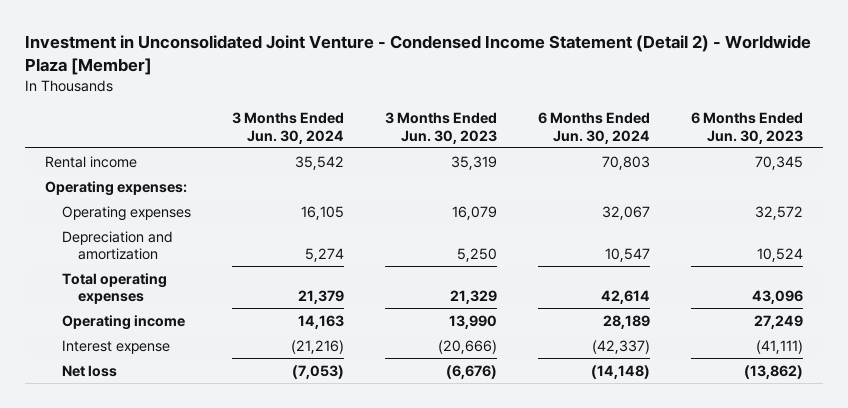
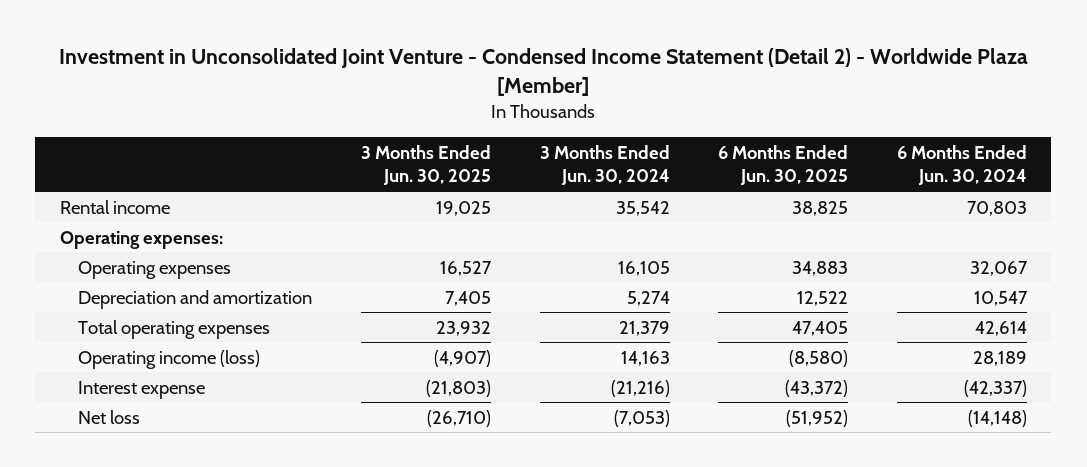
- | 3 Months Ended Jun. 30, 2024 | 3 Months Ended Jun. 30, 2023 | 6 Months Ended Jun. 30, 2024 | 6 Months Ended Jun. 30, 2023
+ | 3 Months Ended Jun. 30, 2025 | 3 Months Ended Jun. 30, 2024 | 6 Months Ended Jun. 30, 2025 | 6 Months Ended Jun. 30, 2024
- Operating income | 14,163 | 13,990 | 28,189 | 27,249
+ Operating income (loss) | (4,907) | 14,163 | (8,580) | 28,189

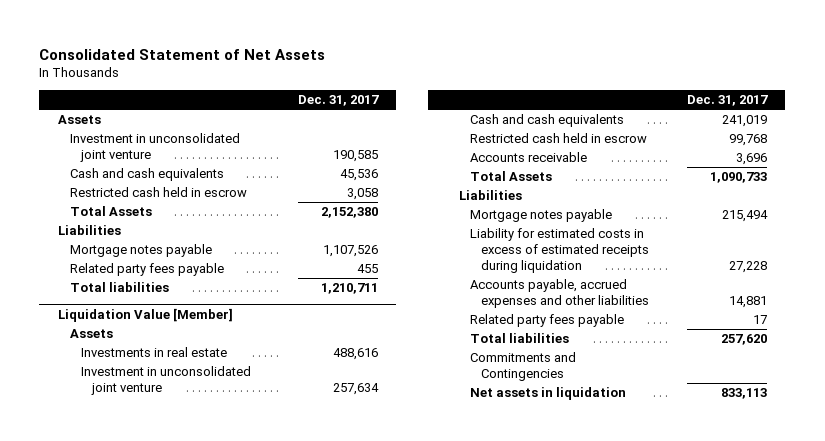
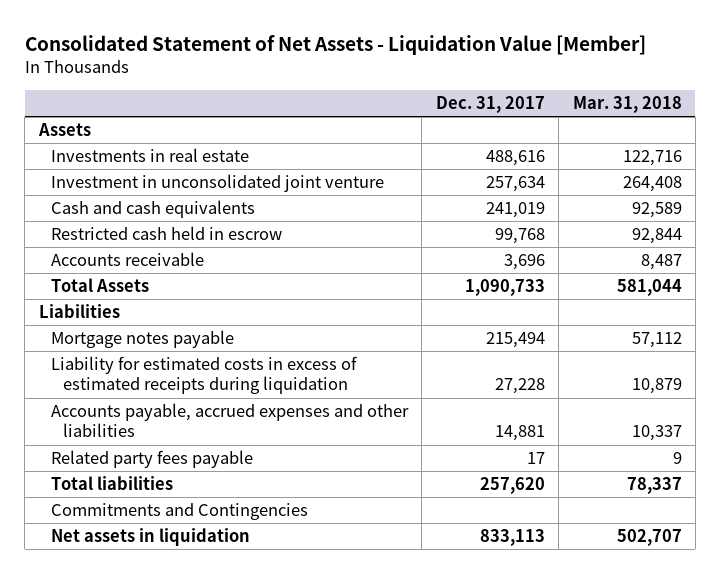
- Consolidated Statement of Net Assets
+ Consolidated Statement of Net Assets - Liquidation Value [Member]
- | Dec. 31, 2017
+ | Dec. 31, 2017 | Mar. 31, 2018
- Investment in unconsolidated joint venture | 190,585
- Cash and cash equivalents | 45,536
- Restricted cash held in escrow | 3,058
- Total Assets | 2,152,380
- Liabilities
- Mortgage notes payable | 1,107,526
- Related party fees payable | 455
- Total liabilities | 1,210,711
- Liquidation Value [Member]
- Assets

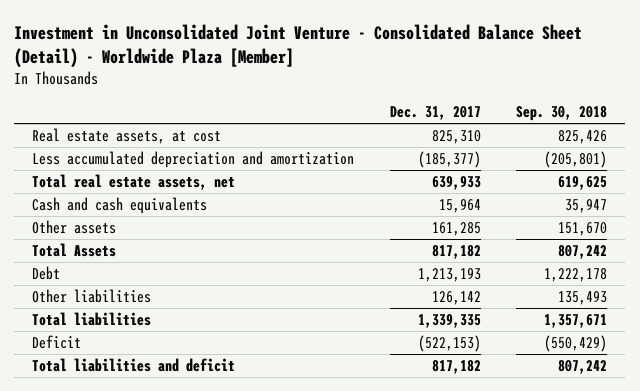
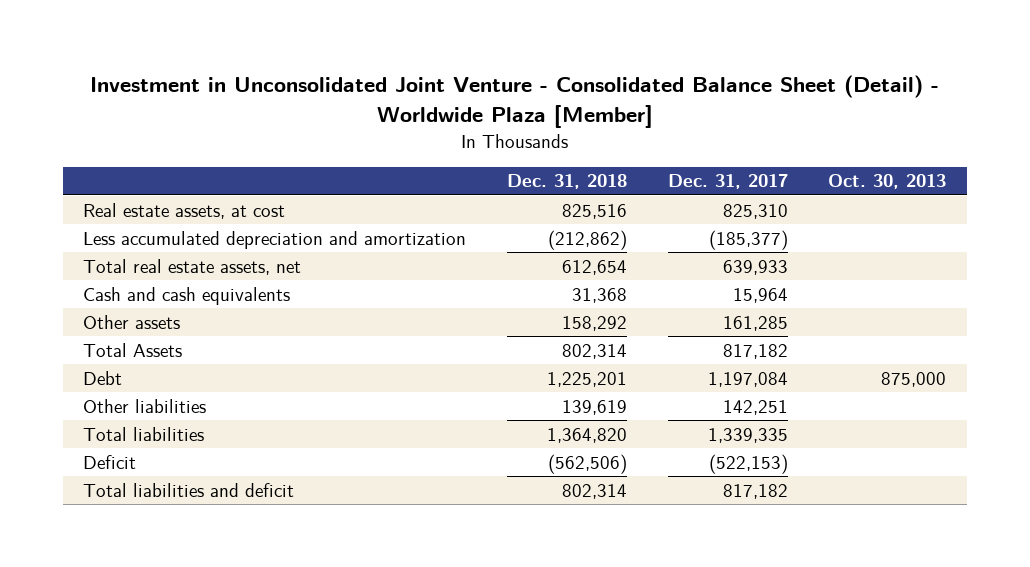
- | Dec. 31, 2017 | Sep. 30, 2018
+ | Dec. 31, 2018 | Dec. 31, 2017 | Oct. 30, 2013
- Debt | 1,213,193 | 1,222,178
- Other liabilities | 126,142 | 135,493
+ Debt | 1,225,201 | 1,197,084 | 875,000
+ Other liabilities | 139,619 | 142,251 |

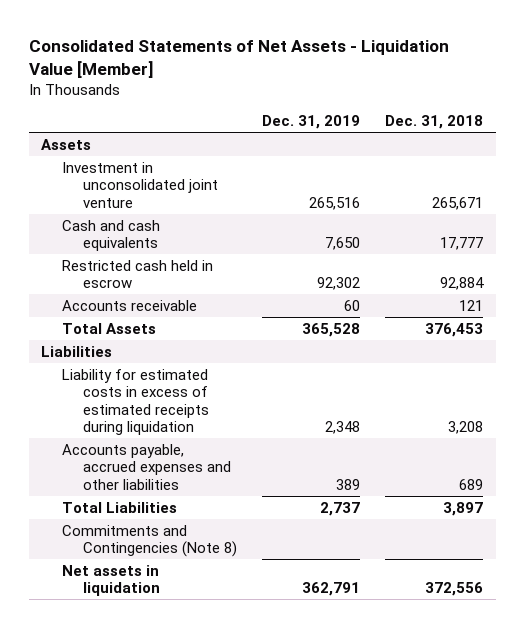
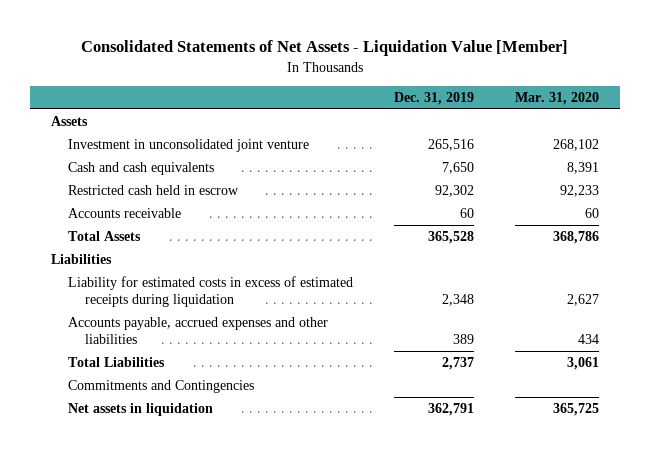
- | Dec. 31, 2019 | Dec. 31, 2018
+ | Dec. 31, 2019 | Mar. 31, 2020
- Commitments and Contingencies (Note 8)
+ Commitments and Contingencies

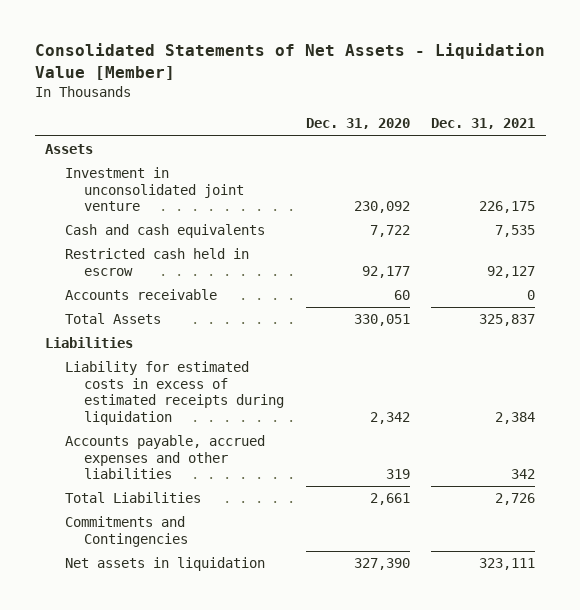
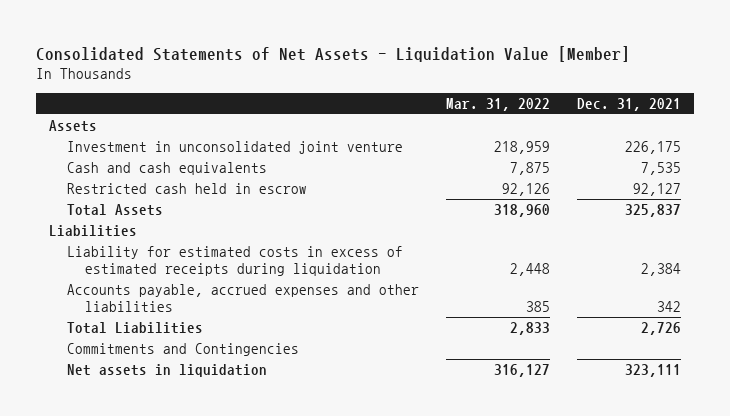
- | Dec. 31, 2020 | Dec. 31, 2021
+ | Mar. 31, 2022 | Dec. 31, 2021
- Accounts receivable | 60 | 0

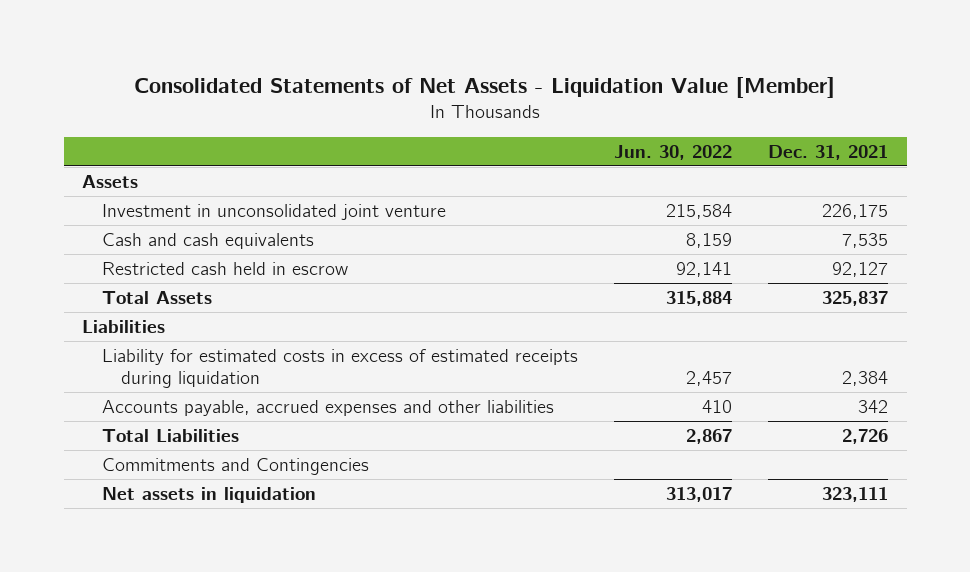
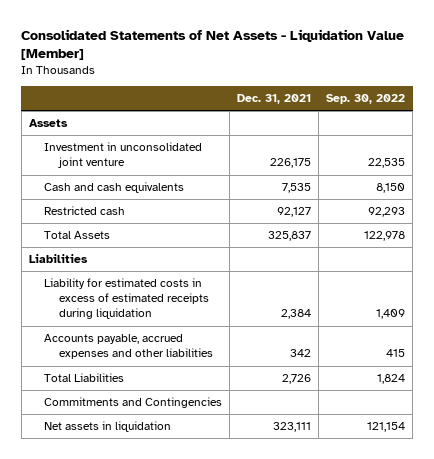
- | Jun. 30, 2022 | Dec. 31, 2021
+ | Dec. 31, 2021 | Sep. 30, 2022
- Restricted cash held in escrow | 92,141 | 92,127
+ Restricted cash | 92,127 | 92,293

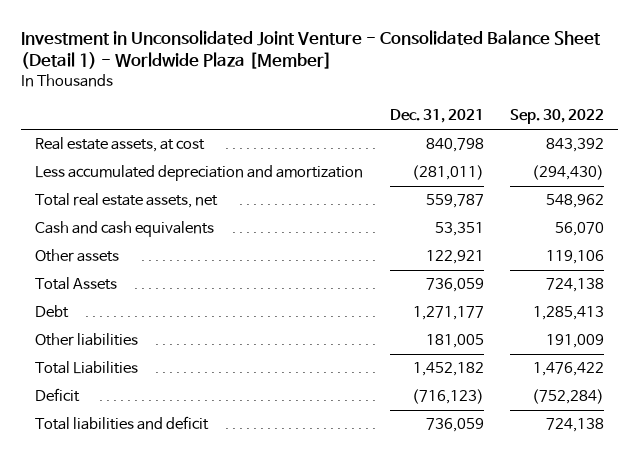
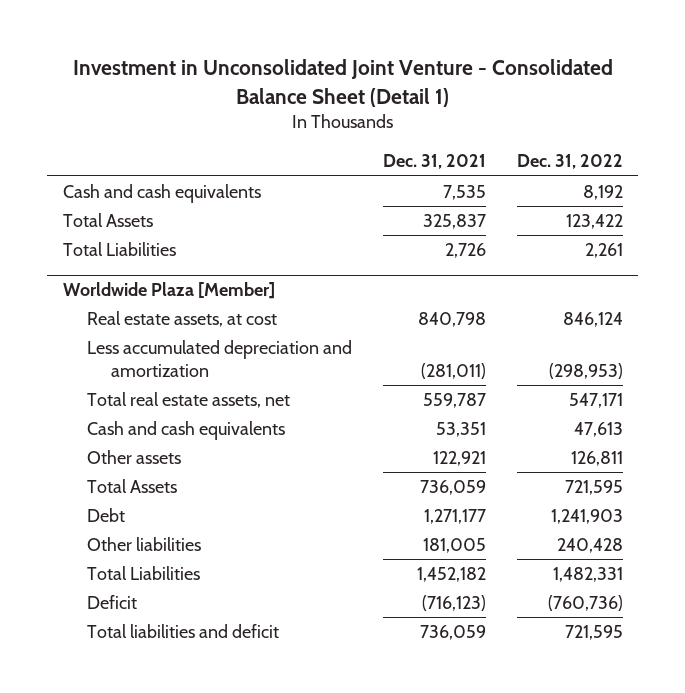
- Investment in Unconsolidated Joint Venture - Consolidated Balance Sheet (Detail 1) - Worldwide Plaza [Member]
+ Investment in Unconsolidated Joint Venture - Consolidated Balance Sheet (Detail 1)
- | Dec. 31, 2021 | Sep. 30, 2022
+ | Dec. 31, 2021 | Dec. 31, 2022
+ Cash and cash equivalents | 7,535 | 8,192
+ Total Assets | 325,837 | 123,422
+ Total Liabilities | 2,726 | 2,261
+ Worldwide Plaza [Member]

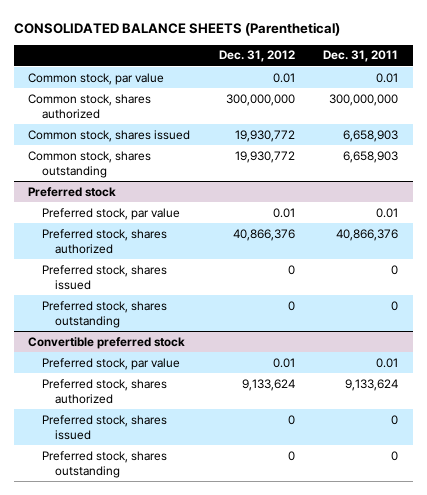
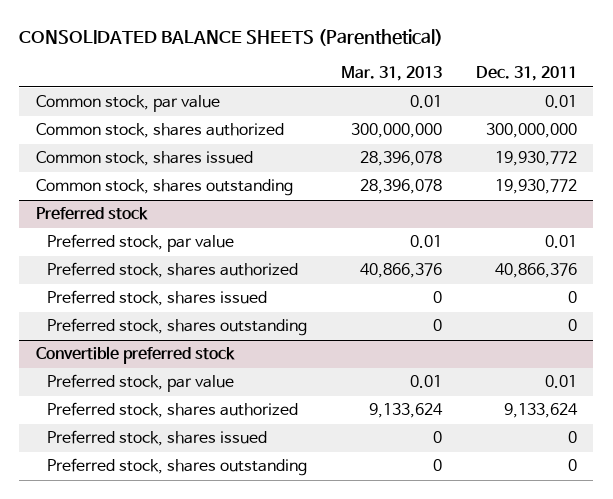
- | Dec. 31, 2012 | Dec. 31, 2011
+ | Mar. 31, 2013 | Dec. 31, 2011
- Common stock, shares issued | 19,930,772 | 6,658,903
- Common stock, shares outstanding | 19,930,772 | 6,658,903
+ Common stock, shares issued | 28,396,078 | 19,930,772
+ Common stock, shares outstanding | 28,396,078 | 19,930,772

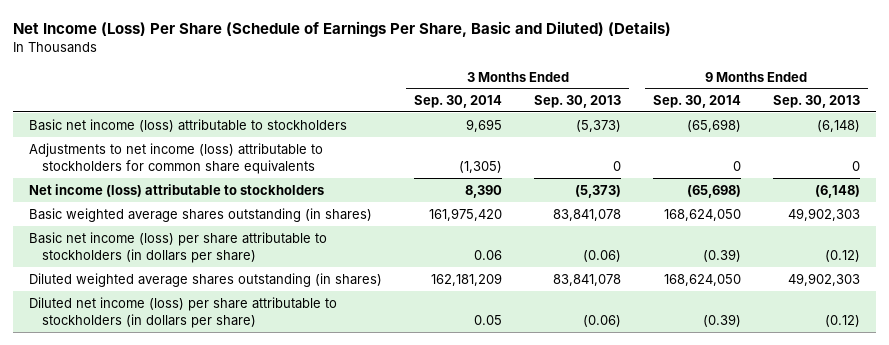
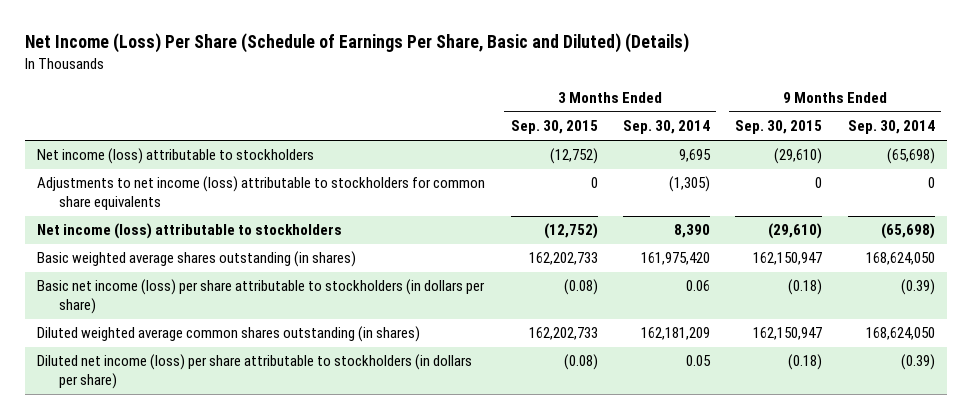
- | 3 Months Ended Sep. 30, 2014 | 3 Months Ended Sep. 30, 2013 | 9 Months Ended Sep. 30, 2014 | 9 Months Ended Sep. 30, 2013
+ | 3 Months Ended Sep. 30, 2015 | 3 Months Ended Sep. 30, 2014 | 9 Months Ended Sep. 30, 2015 | 9 Months Ended Sep. 30, 2014
- Basic net income (loss) attributable to stockholders | 9,695 | (5,373) | (65,698) | (6,148)
+ Net income (loss) attributable to stockholders | (12,752) | 9,695 | (29,610) | (65,698)
- Diluted weighted average shares outstanding (in shares) | 162,181,209 | 83,841,078 | 168,624,050 | 49,902,303
+ Diluted weighted average common shares outstanding (in shares) | 162,202,733 | 162,181,209 | 162,150,947 | 168,624,050

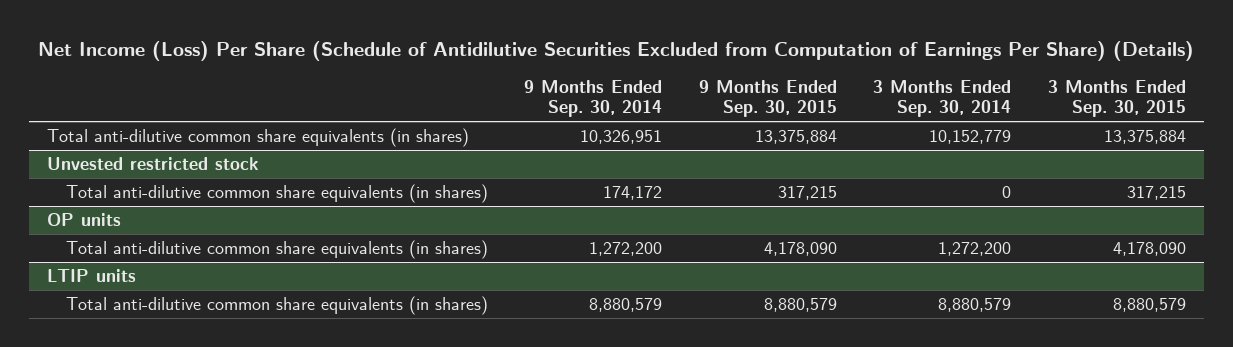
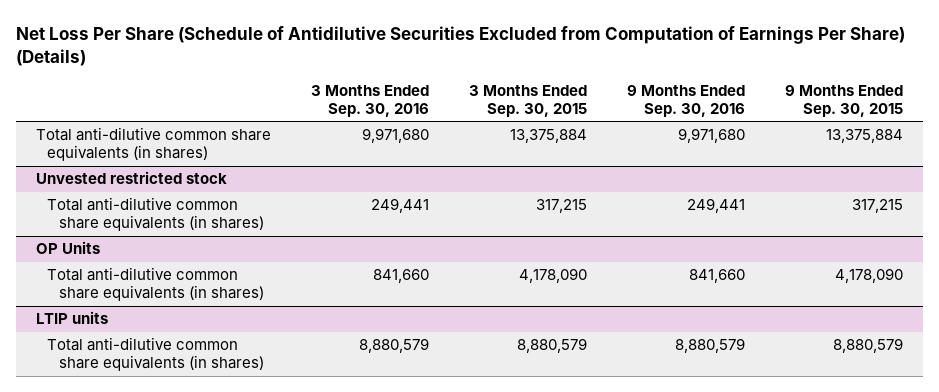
- Net Income (Loss) Per Share (Schedule of Antidilutive Securities Excluded from Computation of Earnings Per Share) (Details)
+ Net Loss Per Share (Schedule of Antidilutive Securities Excluded from Computation of Earnings Per Share) (Details)
- | 9 Months Ended Sep. 30, 2014 | 9 Months Ended Sep. 30, 2015 | 3 Months Ended Sep. 30, 2014 | 3 Months Ended Sep. 30, 2015
+ | 3 Months Ended Sep. 30, 2016 | 3 Months Ended Sep. 30, 2015 | 9 Months Ended Sep. 30, 2016 | 9 Months Ended Sep. 30, 2015
- OP units
+ OP Units

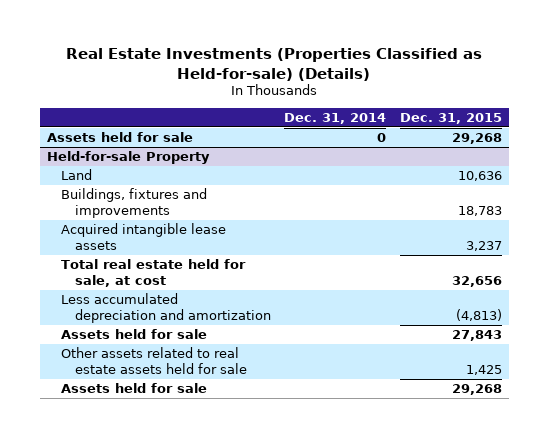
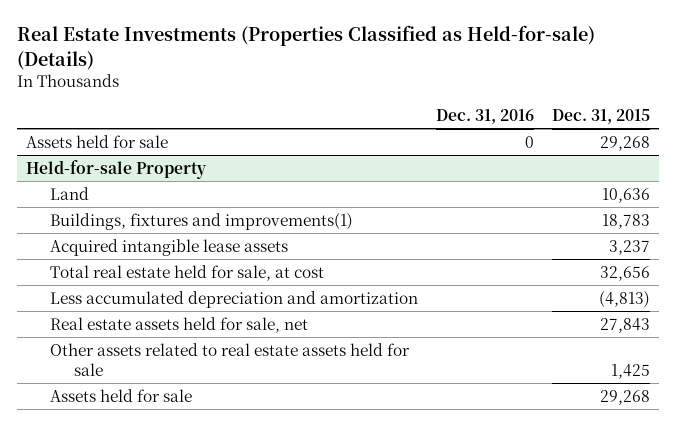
- | Dec. 31, 2014 | Dec. 31, 2015
+ | Dec. 31, 2016 | Dec. 31, 2015
@ Held-for-sale Property
- Buildings, fixtures and improvements | | 18,783
+ Buildings, fixtures and improvements(1) | | 18,783
- Assets held for sale | | 27,843
+ Real estate assets held for sale, net | | 27,843

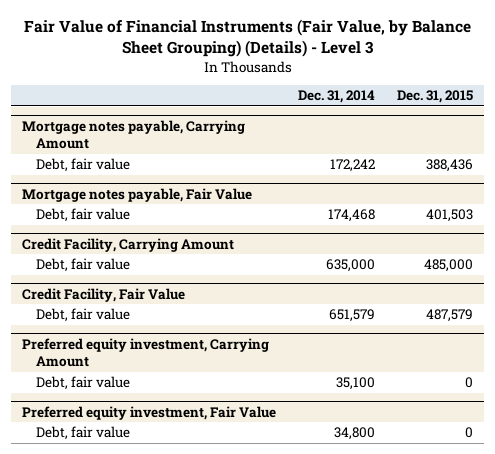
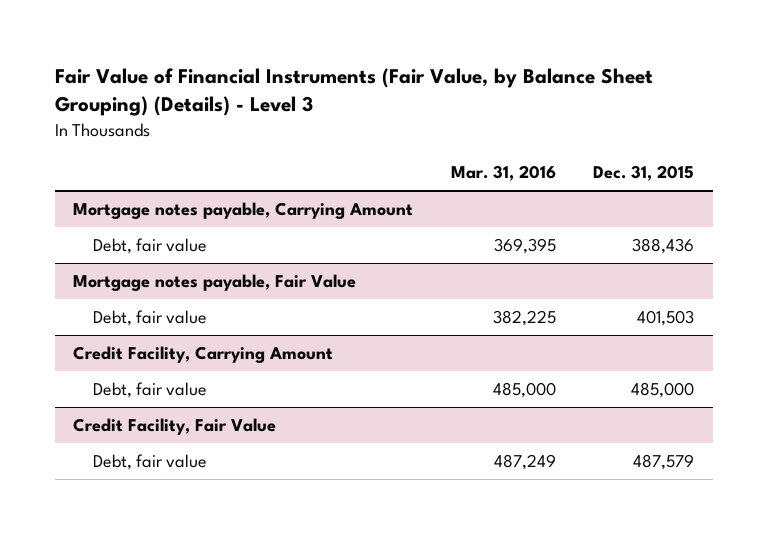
- | Dec. 31, 2014 | Dec. 31, 2015
+ | Mar. 31, 2016 | Dec. 31, 2015
- Preferred equity investment, Carrying Amount
- Debt, fair value | 35,100 | 0
- Preferred equity investment, Fair Value
- Debt, fair value | 34,800 | 0

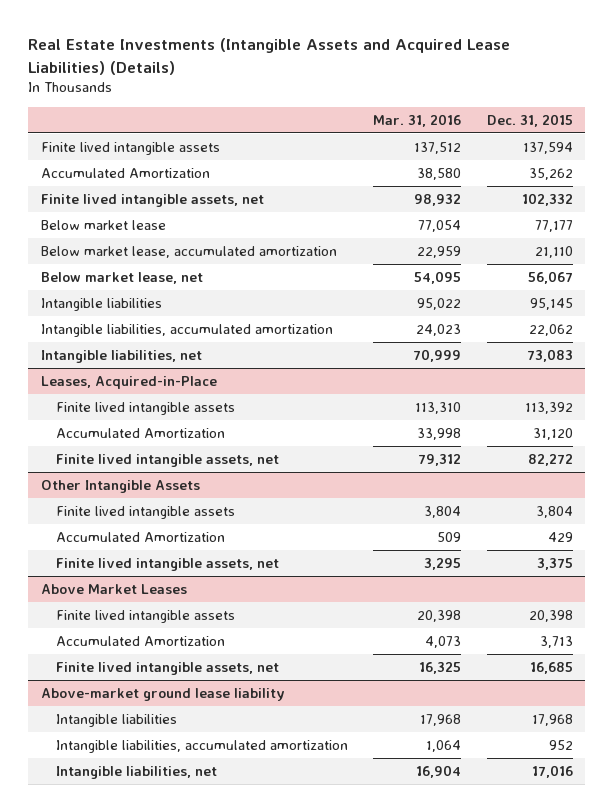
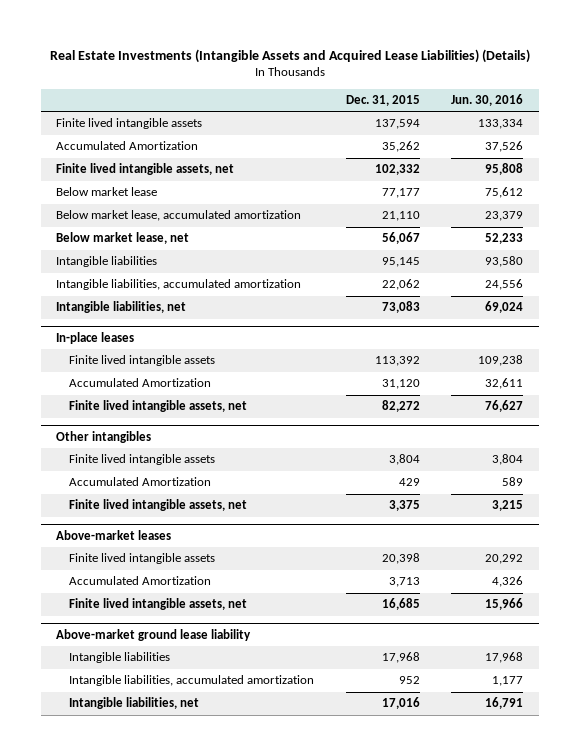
- | Mar. 31, 2016 | Dec. 31, 2015
+ | Dec. 31, 2015 | Jun. 30, 2016
- Leases, Acquired-in-Place
+ In-place leases
- Other Intangible Assets
+ Other intangibles
- Above Market Leases
+ Above-market leases

